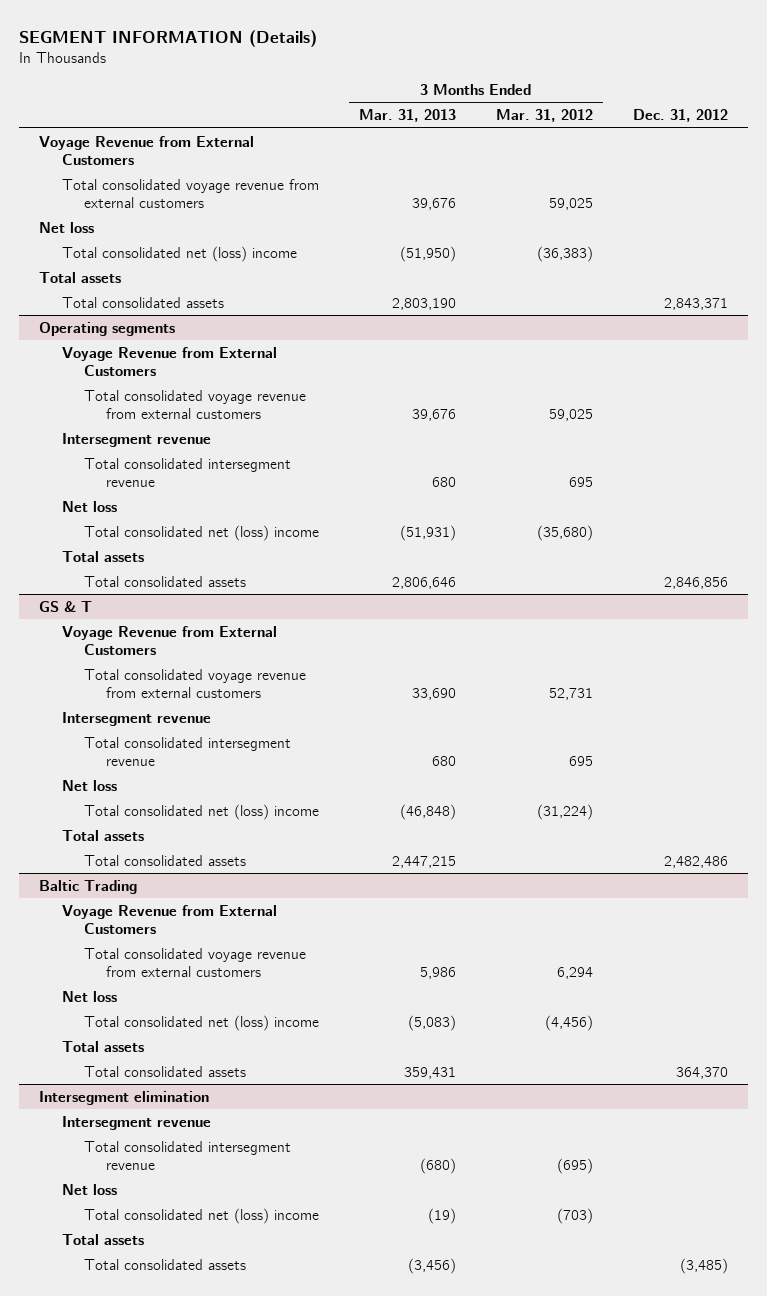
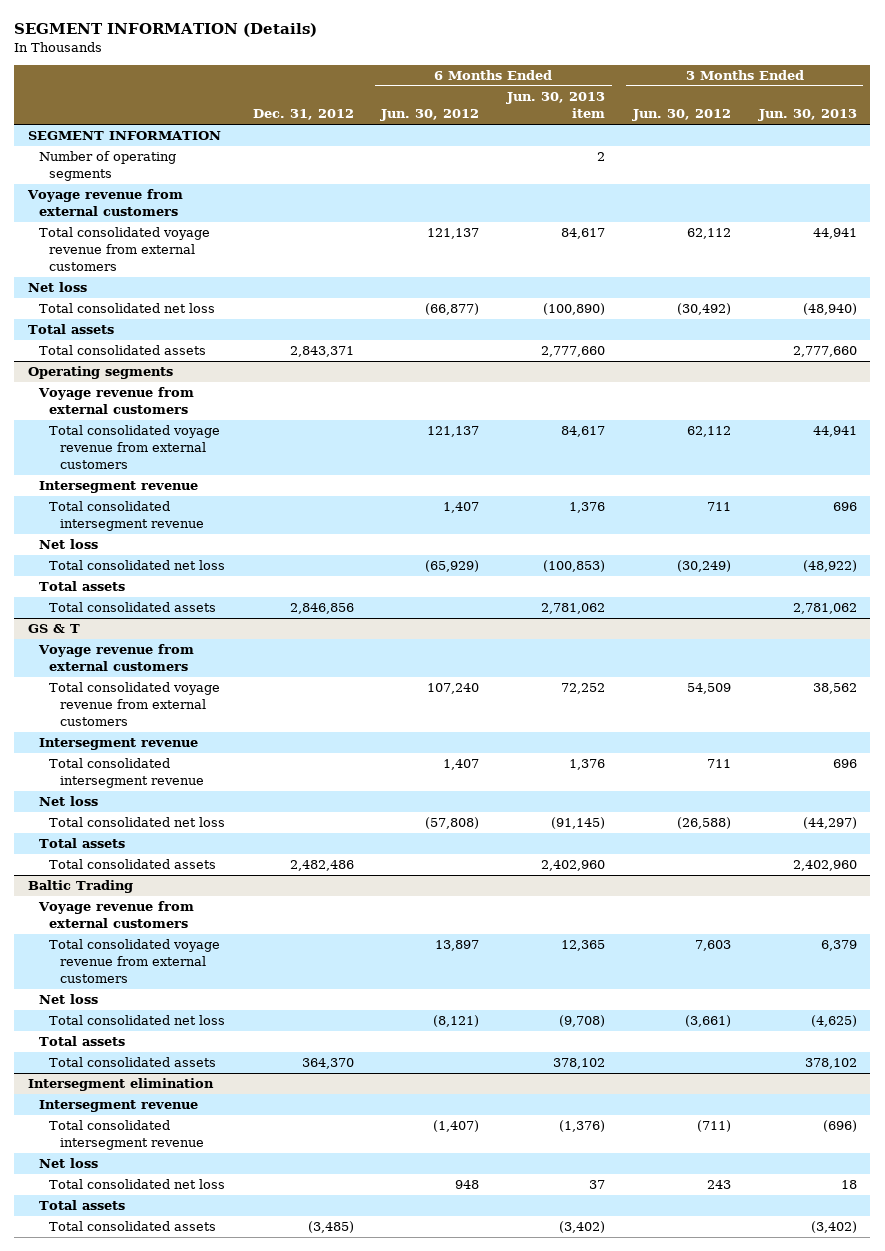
- | 3 Months Ended Mar. 31, 2013 | 3 Months Ended Mar. 31, 2012 | Dec. 31, 2012
+ | Dec. 31, 2012 | 6 Months Ended Jun. 30, 2012 | 6 Months Ended Jun. 30, 2013 item | 3 Months Ended Jun. 30, 2012 | 3 Months Ended Jun. 30, 2013
- Voyage Revenue from External Customers
+ SEGMENT INFORMATION
+ Number of operating segments | | | 2 | |
+ Voyage revenue from external customers
- Total consolidated net (loss) income | (51,950) | (36,383) |
+ Total consolidated net loss | | (66,877) | (100,890) | (30,492) | (48,940)
@ Operating segments
- Voyage Revenue from External Customers
+ Voyage revenue from external customers
- Total consolidated net (loss) income | (51,931) | (35,680) |
+ Total consolidated net loss | | (65,929) | (100,853) | (30,249) | (48,922)
@ GS & T
- Voyage Revenue from External Customers
+ Voyage revenue from external customers
- Total consolidated net (loss) income | (46,848) | (31,224) |
+ Total consolidated net loss | | (57,808) | (91,145) | (26,588) | (44,297)
@ Baltic Trading
- Voyage Revenue from External Customers
+ Voyage revenue from external customers
- Total consolidated net (loss) income | (5,083) | (4,456) |
+ Total consolidated net loss | | (8,121) | (9,708) | (3,661) | (4,625)
@ Intersegment elimination
- Total consolidated net (loss) income | (19) | (703) |
+ Total consolidated net loss | | 948 | 37 | 243 | 18

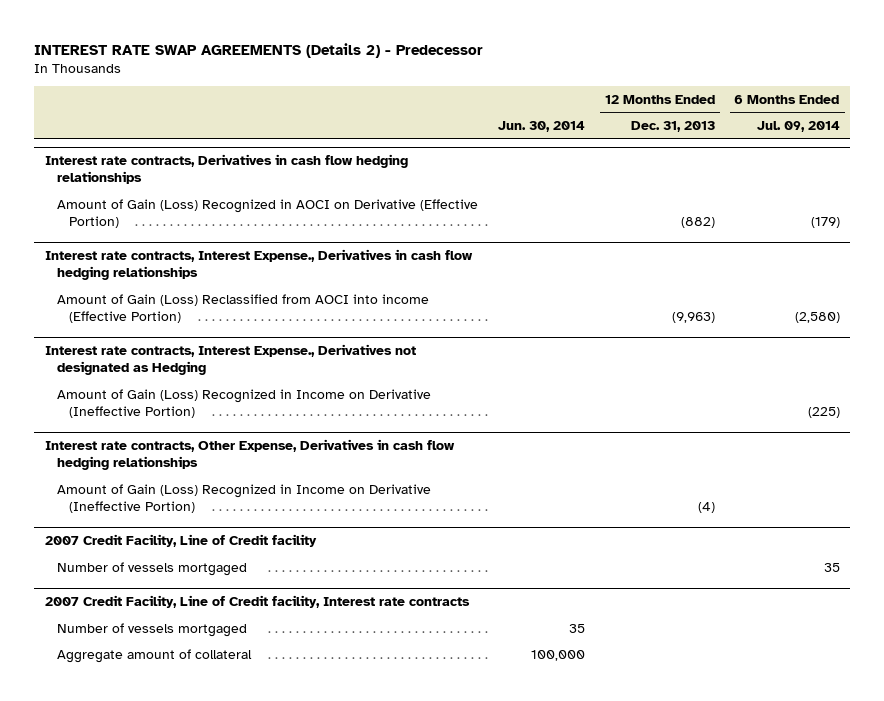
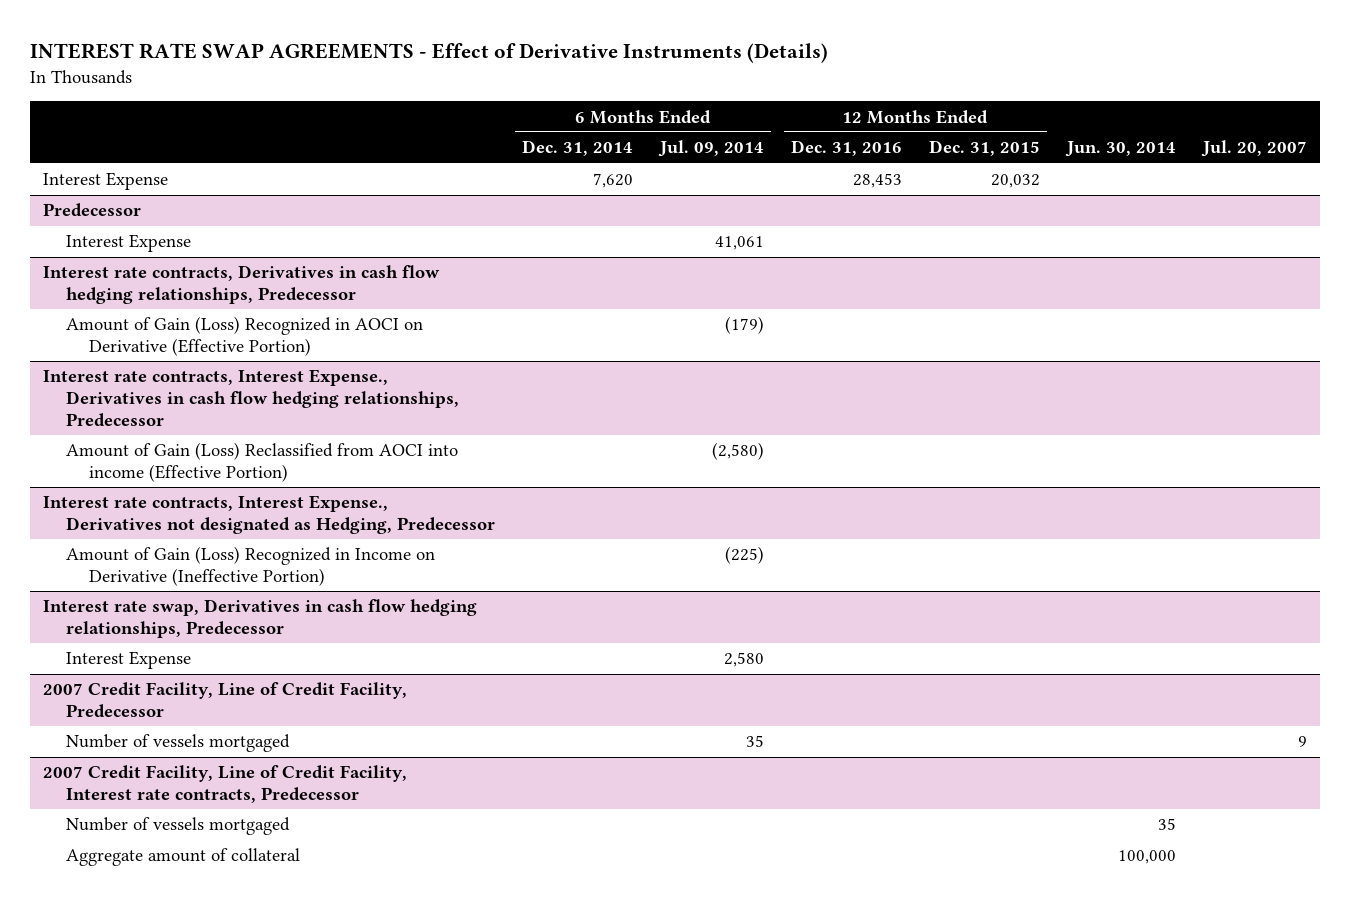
- INTEREST RATE SWAP AGREEMENTS (Details 2) - Predecessor
+ INTEREST RATE SWAP AGREEMENTS - Effect of Derivative Instruments (Details)
- | Jun. 30, 2014 | 12 Months Ended Dec. 31, 2013 | 6 Months Ended Jul. 09, 2014
+ | 6 Months Ended Dec. 31, 2014 | 6 Months Ended Jul. 09, 2014 | 12 Months Ended Dec. 31, 2016 | 12 Months Ended Dec. 31, 2015 | Jun. 30, 2014 | Jul. 20, 2007
- Interest rate contracts, Derivatives in cash flow hedging relationships
+ Interest Expense | 7,620 | | 28,453 | 20,032 | |
+ Predecessor
+ Interest Expense | | 41,061 | | | |
+ Interest rate contracts, Derivatives in cash flow hedging relationships, Predecessor
- Interest rate contracts, Interest Expense., Derivatives in cash flow hedging relationships
+ Interest rate contracts, Interest Expense., Derivatives in cash flow hedging relationships, Predecessor
- Interest rate contracts, Interest Expense., Derivatives not designated as Hedging
+ Interest rate contracts, Interest Expense., Derivatives not designated as Hedging, Predecessor
- Interest rate contracts, Other Expense, Derivatives in cash flow hedging relationships
- Amount of Gain (Loss) Recognized in Income on Derivative (Ineffective Portion) | | (4) |
- 2007 Credit Facility, Line of Credit facility
+ Interest rate swap, Derivatives in cash flow hedging relationships, Predecessor
+ Interest Expense | | 2,580 | | | |
+ 2007 Credit Facility, Line of Credit Facility, Predecessor
- 2007 Credit Facility, Line of Credit facility, Interest rate contracts
+ 2007 Credit Facility, Line of Credit Facility, Interest rate contracts, Predecessor

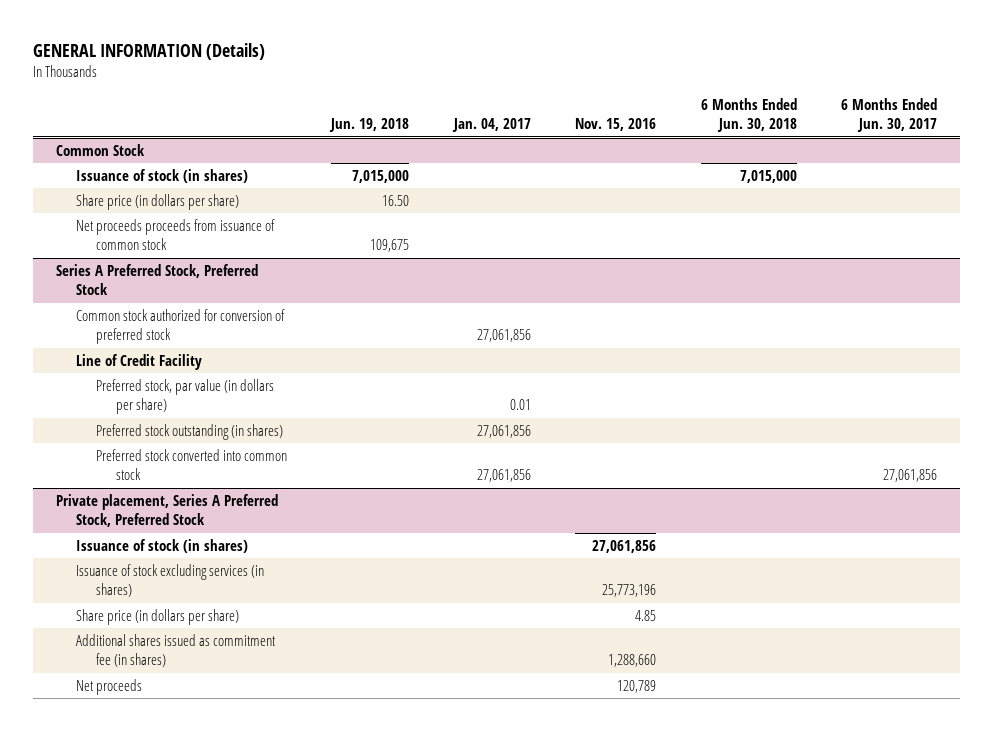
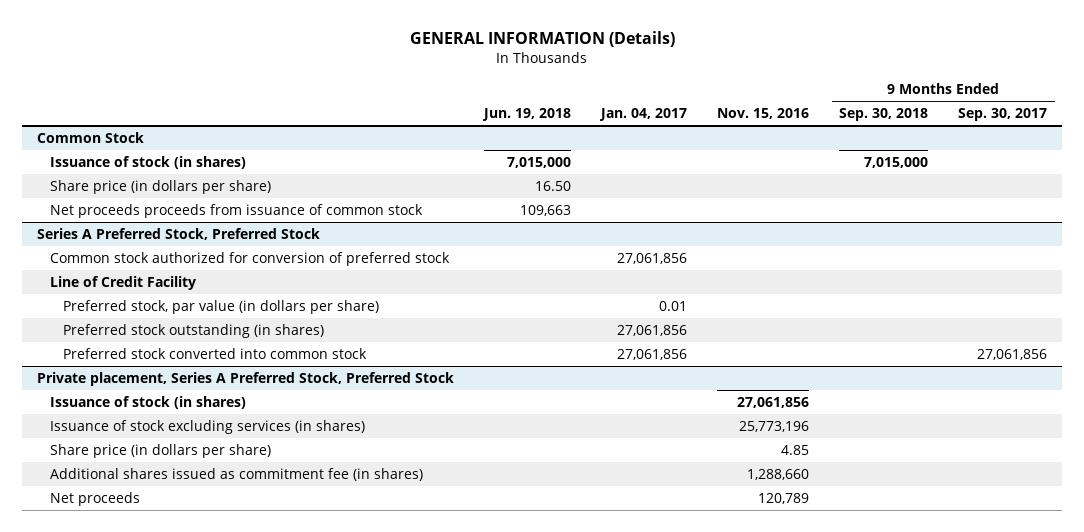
- | Jun. 19, 2018 | Jan. 04, 2017 | Nov. 15, 2016 | 6 Months Ended Jun. 30, 2018 | 6 Months Ended Jun. 30, 2017
+ | Jun. 19, 2018 | Jan. 04, 2017 | Nov. 15, 2016 | 9 Months Ended Sep. 30, 2018 | 9 Months Ended Sep. 30, 2017
@ Common Stock
- Net proceeds proceeds from issuance of common stock | 109,675 | | | |
+ Net proceeds proceeds from issuance of common stock | 109,663 | | | |

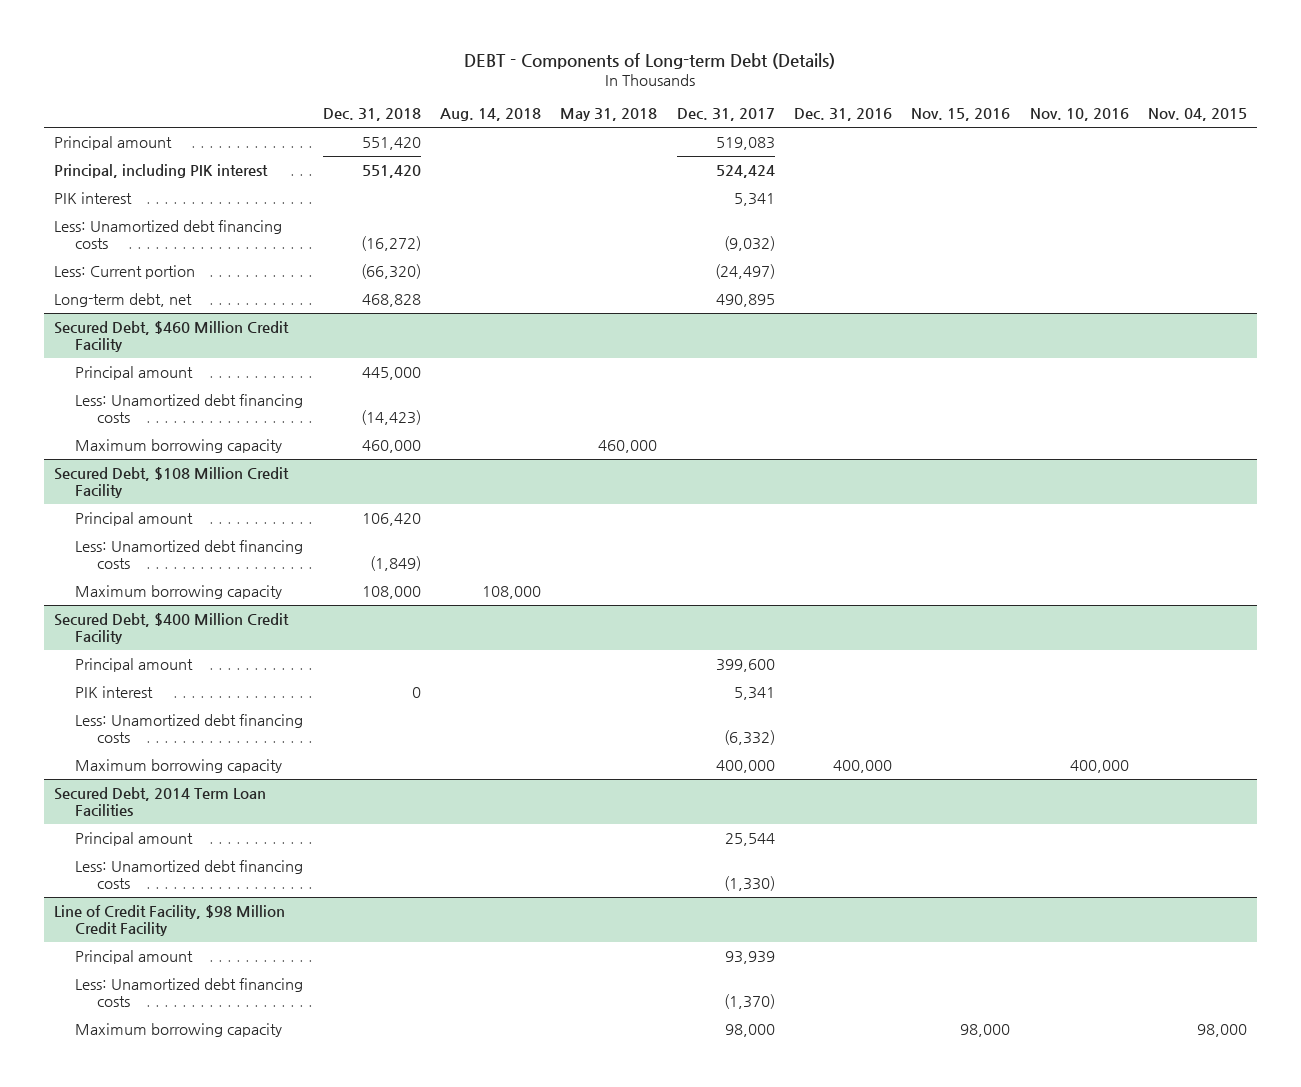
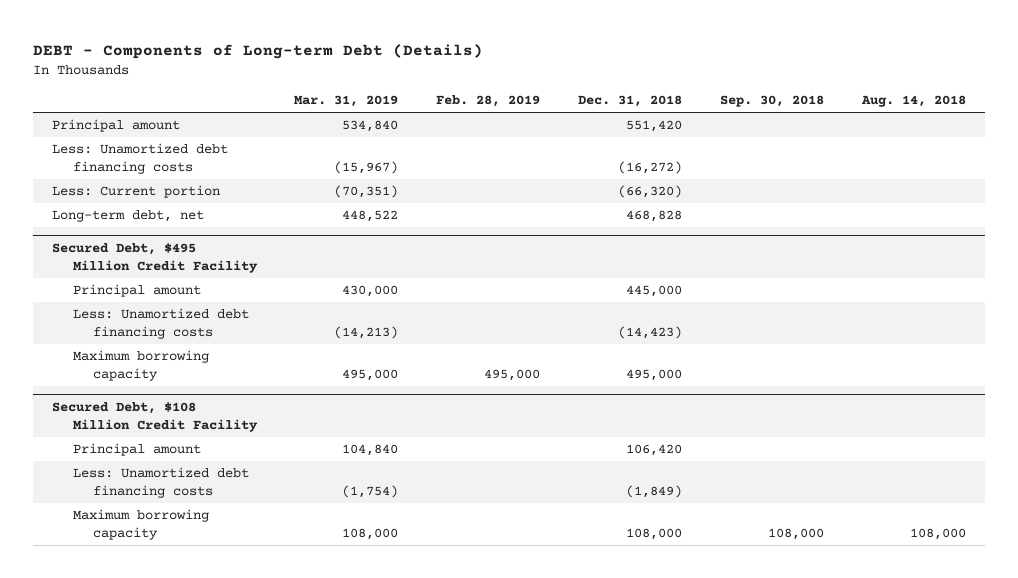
- | Dec. 31, 2018 | Aug. 14, 2018 | May 31, 2018 | Dec. 31, 2017 | Dec. 31, 2016 | Nov. 15, 2016 | Nov. 10, 2016 | Nov. 04, 2015
+ | Mar. 31, 2019 | Feb. 28, 2019 | Dec. 31, 2018 | Sep. 30, 2018 | Aug. 14, 2018
- Principal, including PIK interest | 551,420 | | | 524,424 | | | |
- PIK interest | | | | 5,341 | | | |
- Secured Debt, $460 Million Credit Facility
+ Secured Debt, $495 Million Credit Facility
- Maximum borrowing capacity | 460,000 | | 460,000 | | | | |
+ Maximum borrowing capacity | 495,000 | 495,000 | 495,000 | |
- Secured Debt, $400 Million Credit Facility
- Principal amount | | | | 399,600 | | | |
- PIK interest | 0 | | | 5,341 | | | |
- Less: Unamortized debt financing costs | | | | (6,332) | | | |
- Maximum borrowing capacity | | | | 400,000 | 400,000 | | 400,000 |
- Secured Debt, 2014 Term Loan Facilities
- Principal amount | | | | 25,544 | | | |
- Less: Unamortized debt financing costs | | | | (1,330) | | | |
- Line of Credit Facility, $98 Million Credit Facility
- Principal amount | | | | 93,939 | | | |
- Less: Unamortized debt financing costs | | | | (1,370) | | | |
- Maximum borrowing capacity | | | | 98,000 | | 98,000 | | 98,000

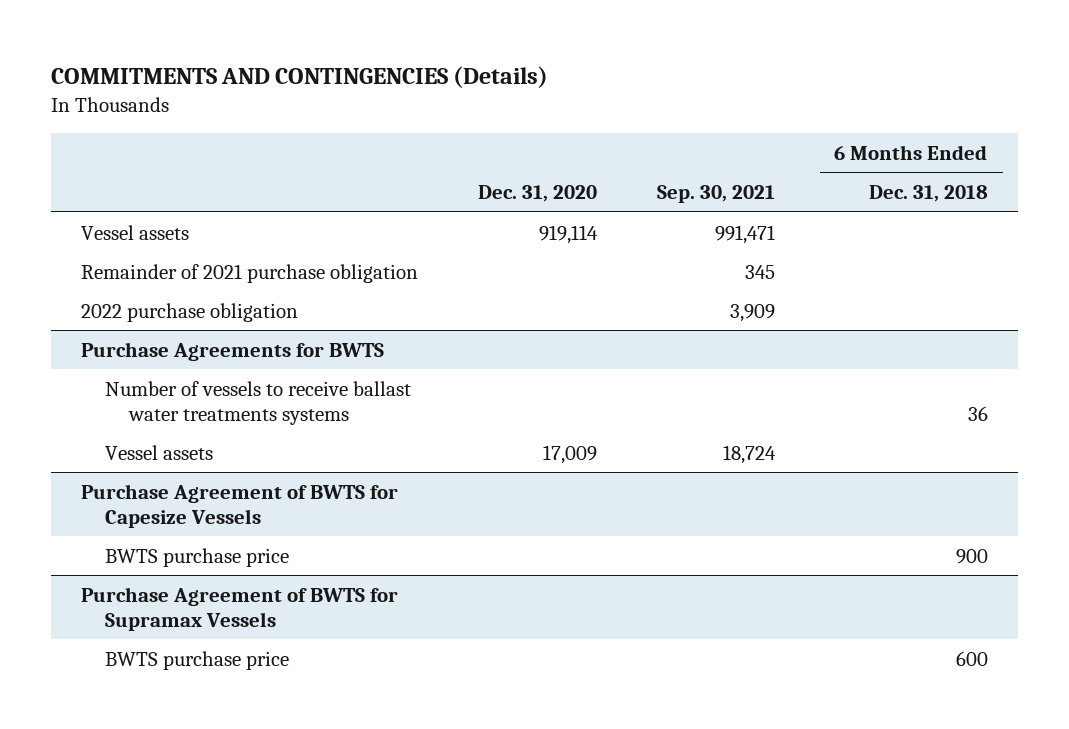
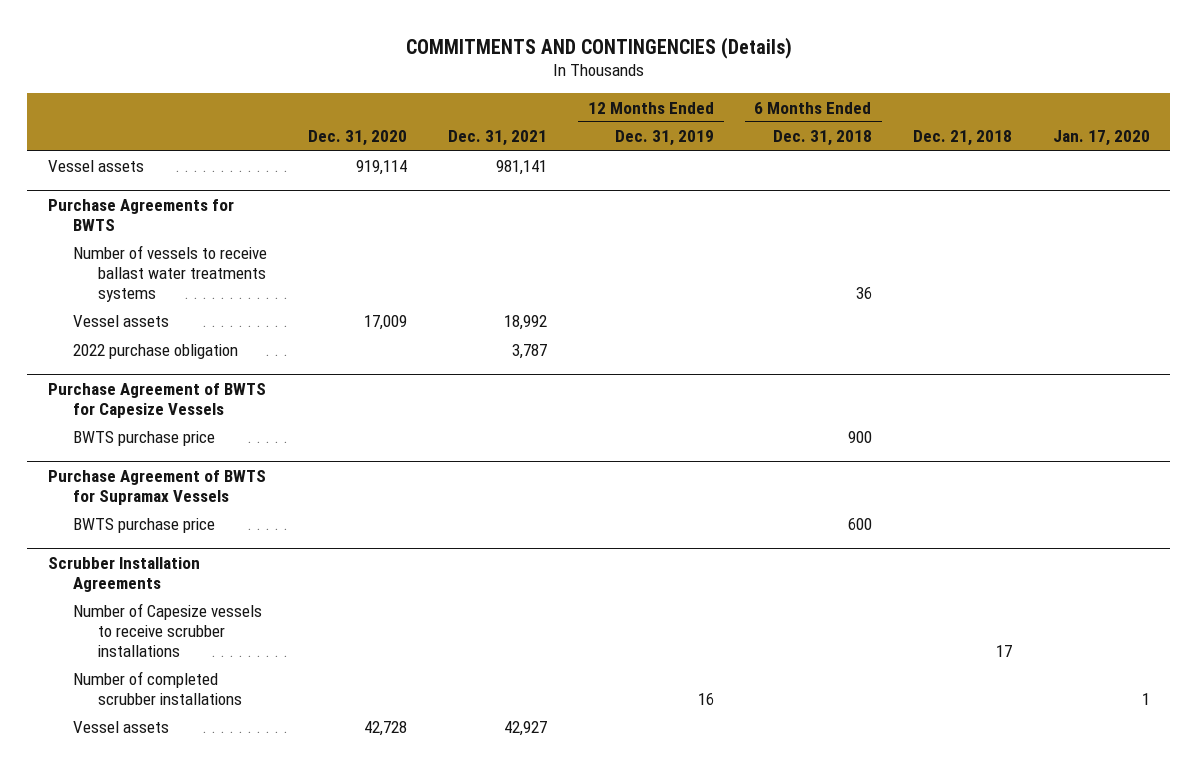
- | Dec. 31, 2020 | Sep. 30, 2021 | 6 Months Ended Dec. 31, 2018
+ | Dec. 31, 2020 | Dec. 31, 2021 | 12 Months Ended Dec. 31, 2019 | 6 Months Ended Dec. 31, 2018 | Dec. 21, 2018 | Jan. 17, 2020
- Remainder of 2021 purchase obligation | | 345 |
- 2022 purchase obligation | | 3,909 |
@ Purchase Agreements for BWTS
+ 2022 purchase obligation | | 3,787 | | | |
+ Scrubber Installation Agreements
+ Number of Capesize vessels to receive scrubber installations | | | | | 17 |
+ Number of completed scrubber installations | | | 16 | | | 1
+ Vessel assets | 42,728 | 42,927 | | | |

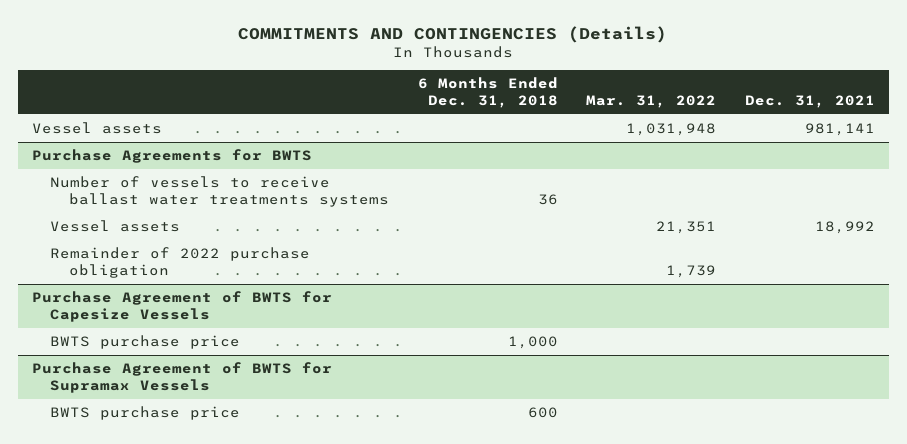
- | Dec. 31, 2020 | Dec. 31, 2021 | 12 Months Ended Dec. 31, 2019 | 6 Months Ended Dec. 31, 2018 | Dec. 21, 2018 | Jan. 17, 2020
+ | 6 Months Ended Dec. 31, 2018 | Mar. 31, 2022 | Dec. 31, 2021
@ Purchase Agreements for BWTS
- 2022 purchase obligation | | 3,787 | | | |
+ Remainder of 2022 purchase obligation | | 1,739 |
@ Purchase Agreement of BWTS for Capesize Vessels
- BWTS purchase price | | | | 900 | |
+ BWTS purchase price | 1,000 | |
- Scrubber Installation Agreements
- Number of Capesize vessels to receive scrubber installations | | | | | 17 |
- Number of completed scrubber installations | | | 16 | | | 1
- Vessel assets | 42,728 | 42,927 | | | |

